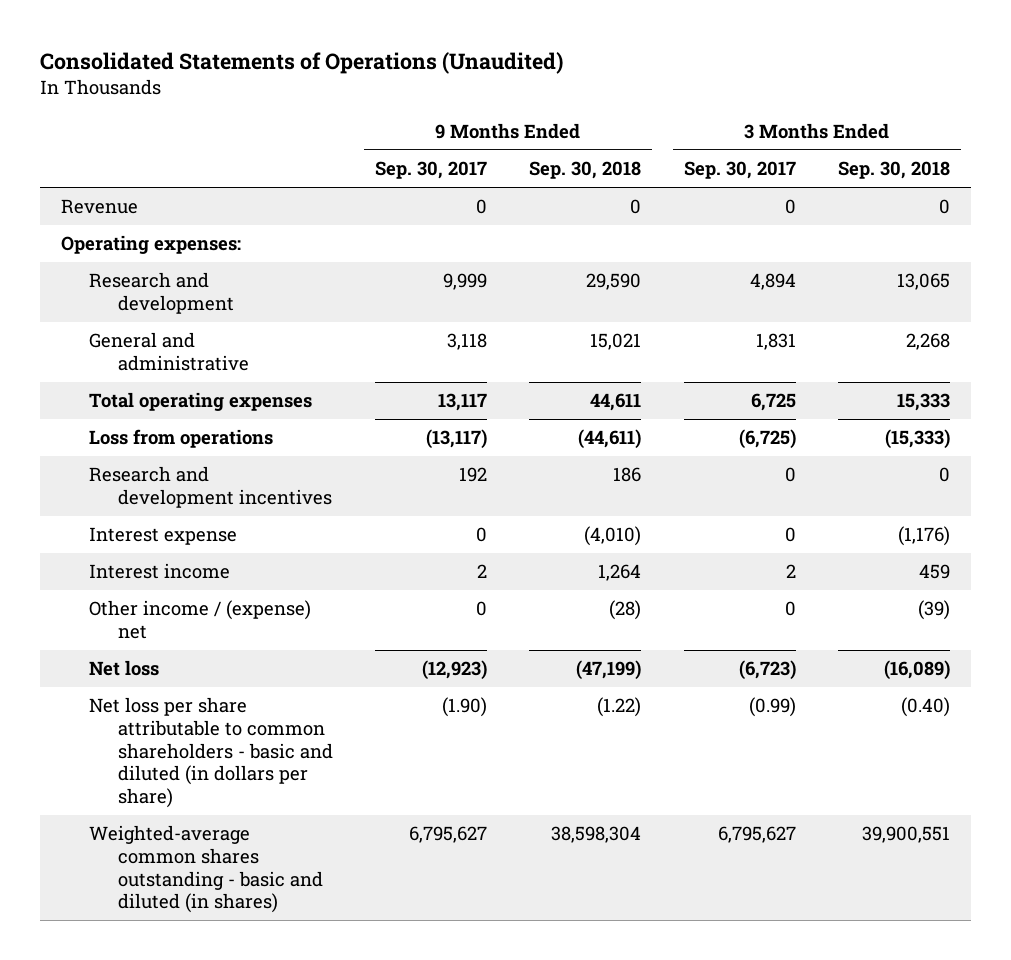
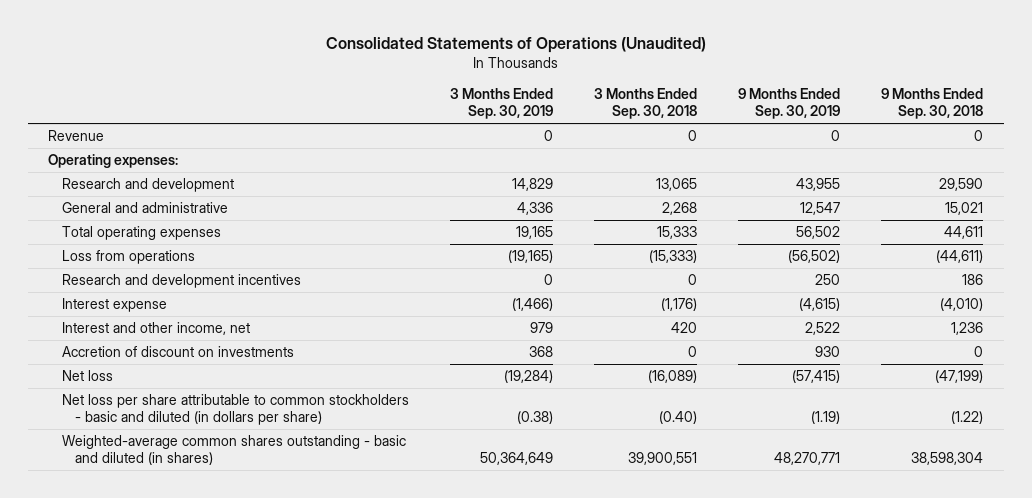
- | 9 Months Ended Sep. 30, 2017 | 9 Months Ended Sep. 30, 2018 | 3 Months Ended Sep. 30, 2017 | 3 Months Ended Sep. 30, 2018
+ | 3 Months Ended Sep. 30, 2019 | 3 Months Ended Sep. 30, 2018 | 9 Months Ended Sep. 30, 2019 | 9 Months Ended Sep. 30, 2018
- Interest income | 2 | 1,264 | 2 | 459
- Other income / (expense) net | 0 | (28) | 0 | (39)
+ Interest and other income, net | 979 | 420 | 2,522 | 1,236
+ Accretion of discount on investments | 368 | 0 | 930 | 0
- Net loss per share attributable to common shareholders - basic and diluted (in dollars per share) | (1.90) | (1.22) | (0.99) | (0.40)
+ Net loss per share attributable to common stockholders - basic and diluted (in dollars per share) | (0.38) | (0.40) | (1.19) | (1.22)

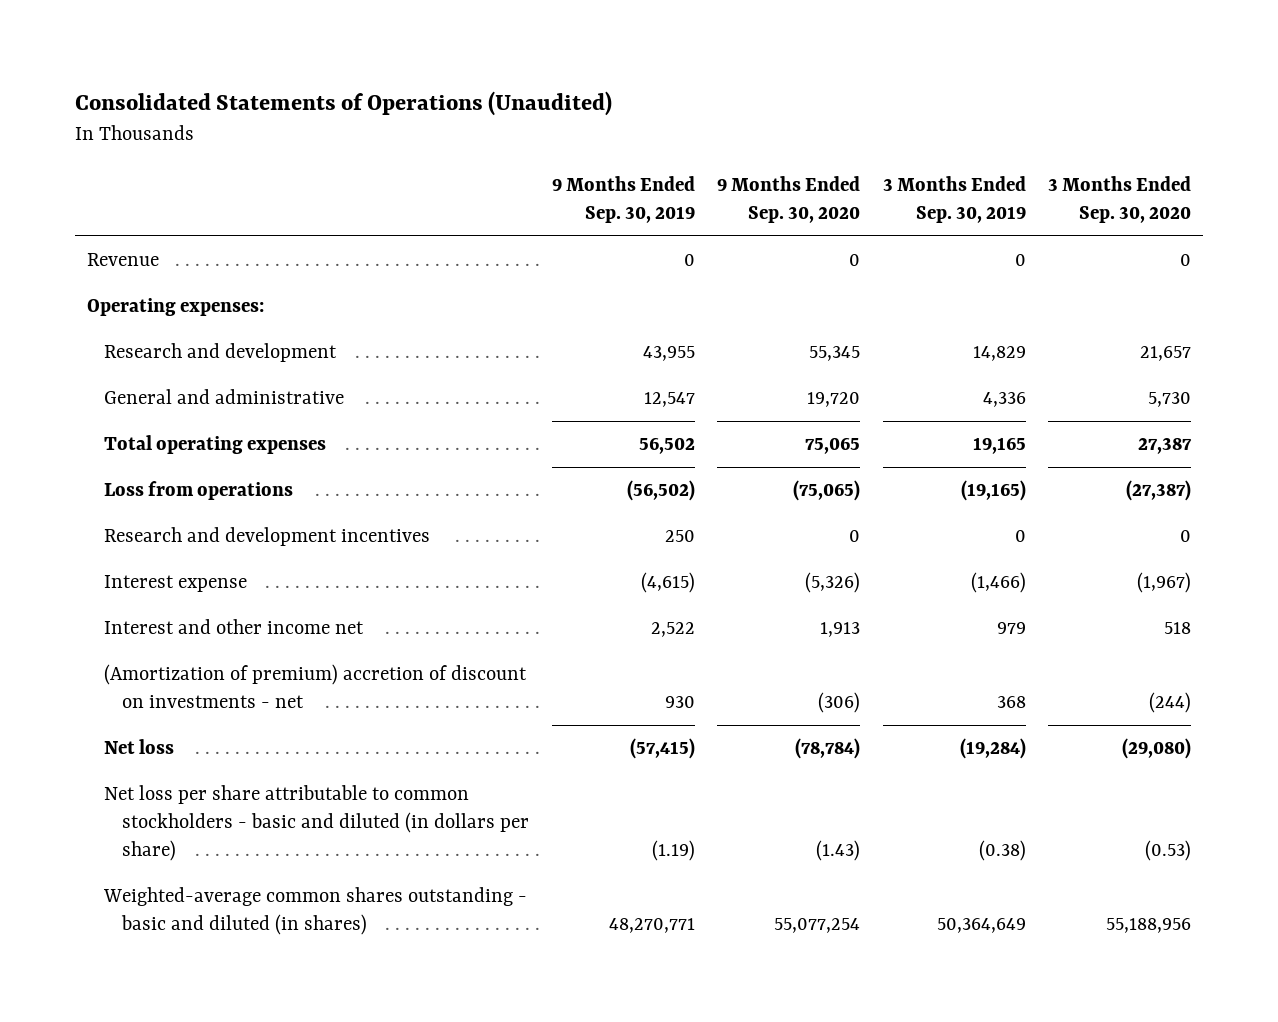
- | 3 Months Ended Sep. 30, 2019 | 3 Months Ended Sep. 30, 2018 | 9 Months Ended Sep. 30, 2019 | 9 Months Ended Sep. 30, 2018
+ | 9 Months Ended Sep. 30, 2019 | 9 Months Ended Sep. 30, 2020 | 3 Months Ended Sep. 30, 2019 | 3 Months Ended Sep. 30, 2020
- Interest and other income, net | 979 | 420 | 2,522 | 1,236
- Accretion of discount on investments | 368 | 0 | 930 | 0
+ Interest and other income net | 2,522 | 1,913 | 979 | 518
+ (Amortization of premium) accretion of discount on investments - net | 930 | (306) | 368 | (244)

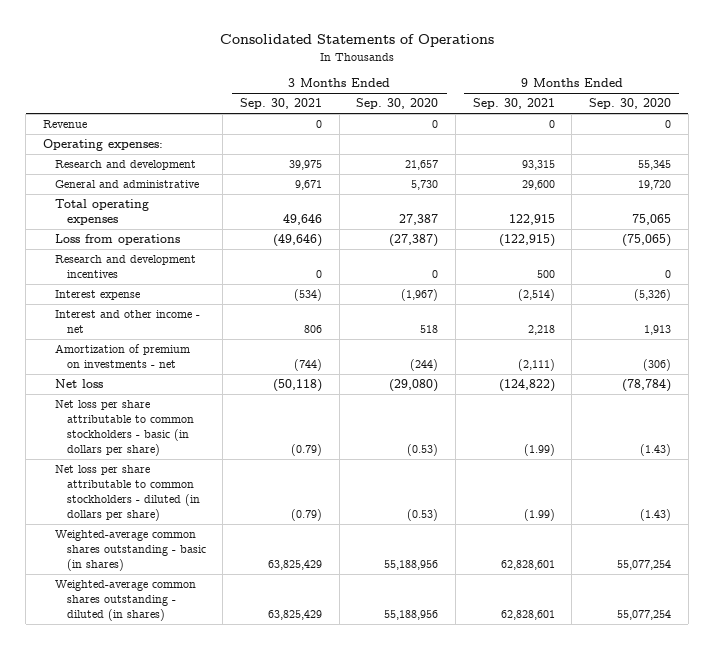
- Consolidated Statements of Operations (Unaudited)
+ Consolidated Statements of Operations
- | 9 Months Ended Sep. 30, 2019 | 9 Months Ended Sep. 30, 2020 | 3 Months Ended Sep. 30, 2019 | 3 Months Ended Sep. 30, 2020
+ | 3 Months Ended Sep. 30, 2021 | 3 Months Ended Sep. 30, 2020 | 9 Months Ended Sep. 30, 2021 | 9 Months Ended Sep. 30, 2020
- Interest and other income net | 2,522 | 1,913 | 979 | 518
- (Amortization of premium) accretion of discount on investments - net | 930 | (306) | 368 | (244)
+ Interest and other income - net | 806 | 518 | 2,218 | 1,913
+ Amortization of premium on investments - net | (744) | (244) | (2,111) | (306)
- Net loss per share attributable to common stockholders - basic and diluted (in dollars per share) | (1.19) | (1.43) | (0.38) | (0.53)
- Weighted-average common shares outstanding - basic and diluted (in shares) | 48,270,771 | 55,077,254 | 50,364,649 | 55,188,956
+ Net loss per share attributable to common stockholders - basic (in dollars per share) | (0.79) | (0.53) | (1.99) | (1.43)
+ Net loss per share attributable to common stockholders - diluted (in dollars per share) | (0.79) | (0.53) | (1.99) | (1.43)
+ Weighted-average common shares outstanding - basic (in shares) | 63,825,429 | 55,188,956 | 62,828,601 | 55,077,254
+ Weighted-average common shares outstanding - diluted (in shares) | 63,825,429 | 55,188,956 | 62,828,601 | 55,077,254

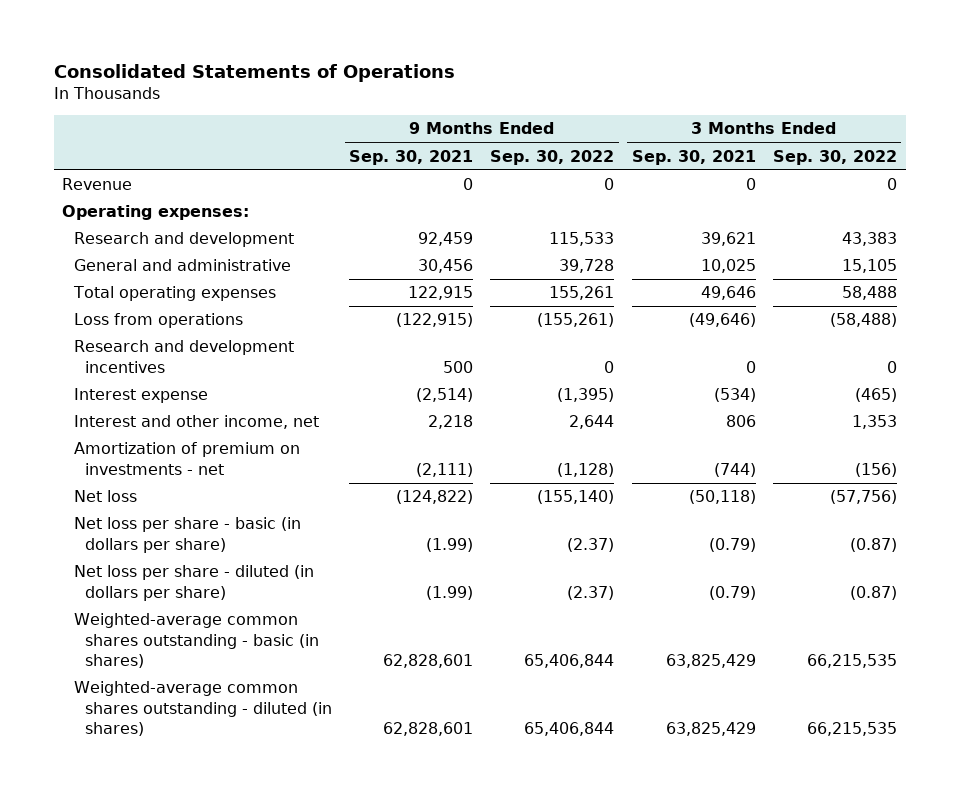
- | 3 Months Ended Sep. 30, 2021 | 3 Months Ended Sep. 30, 2020 | 9 Months Ended Sep. 30, 2021 | 9 Months Ended Sep. 30, 2020
+ | 9 Months Ended Sep. 30, 2021 | 9 Months Ended Sep. 30, 2022 | 3 Months Ended Sep. 30, 2021 | 3 Months Ended Sep. 30, 2022
- Research and development | 39,975 | 21,657 | 93,315 | 55,345
- General and administrative | 9,671 | 5,730 | 29,600 | 19,720
+ Research and development | 92,459 | 115,533 | 39,621 | 43,383
+ General and administrative | 30,456 | 39,728 | 10,025 | 15,105
- Interest and other income - net | 806 | 518 | 2,218 | 1,913
+ Interest and other income, net | 2,218 | 2,644 | 806 | 1,353
- Net loss per share attributable to common stockholders - basic (in dollars per share) | (0.79) | (0.53) | (1.99) | (1.43)
- Net loss per share attributable to common stockholders - diluted (in dollars per share) | (0.79) | (0.53) | (1.99) | (1.43)
+ Net loss per share - basic (in dollars per share) | (1.99) | (2.37) | (0.79) | (0.87)
+ Net loss per share - diluted (in dollars per share) | (1.99) | (2.37) | (0.79) | (0.87)

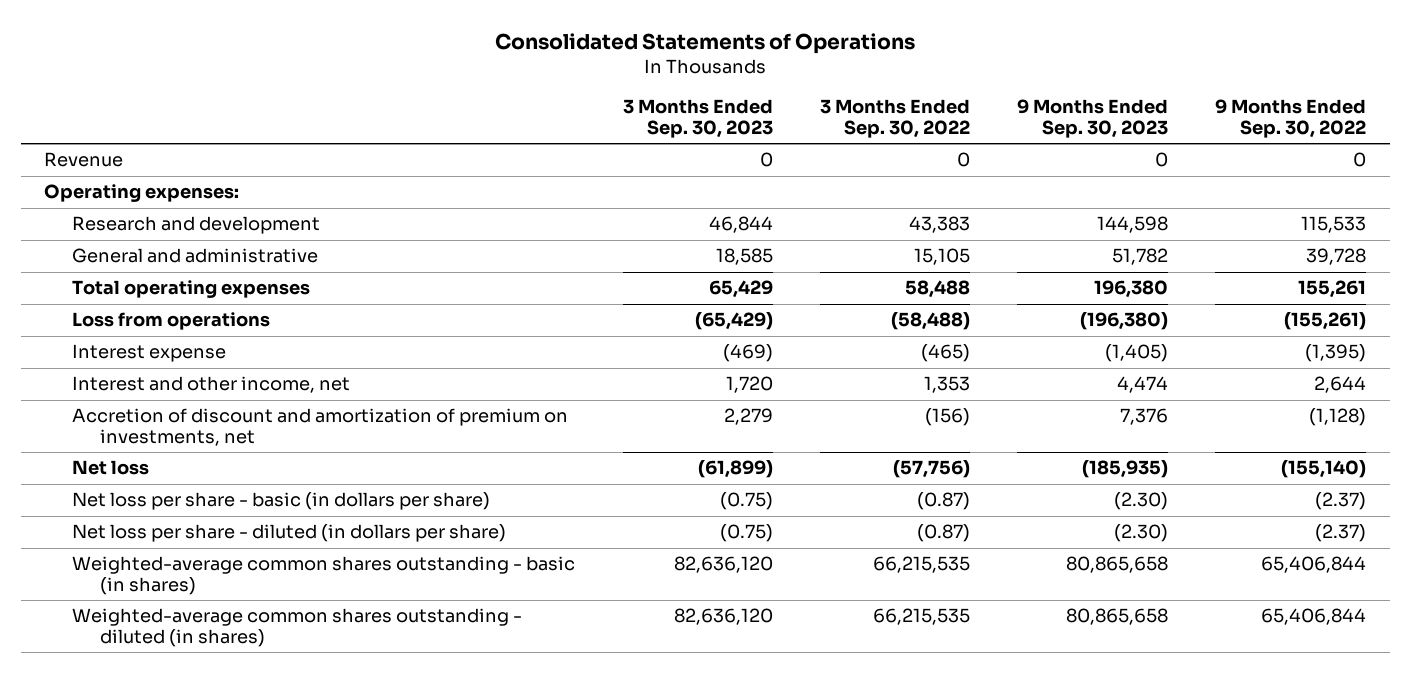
- | 9 Months Ended Sep. 30, 2021 | 9 Months Ended Sep. 30, 2022 | 3 Months Ended Sep. 30, 2021 | 3 Months Ended Sep. 30, 2022
+ | 3 Months Ended Sep. 30, 2023 | 3 Months Ended Sep. 30, 2022 | 9 Months Ended Sep. 30, 2023 | 9 Months Ended Sep. 30, 2022
- Research and development incentives | 500 | 0 | 0 | 0
- Amortization of premium on investments - net | (2,111) | (1,128) | (744) | (156)
+ Accretion of discount and amortization of premium on investments, net | 2,279 | (156) | 7,376 | (1,128)

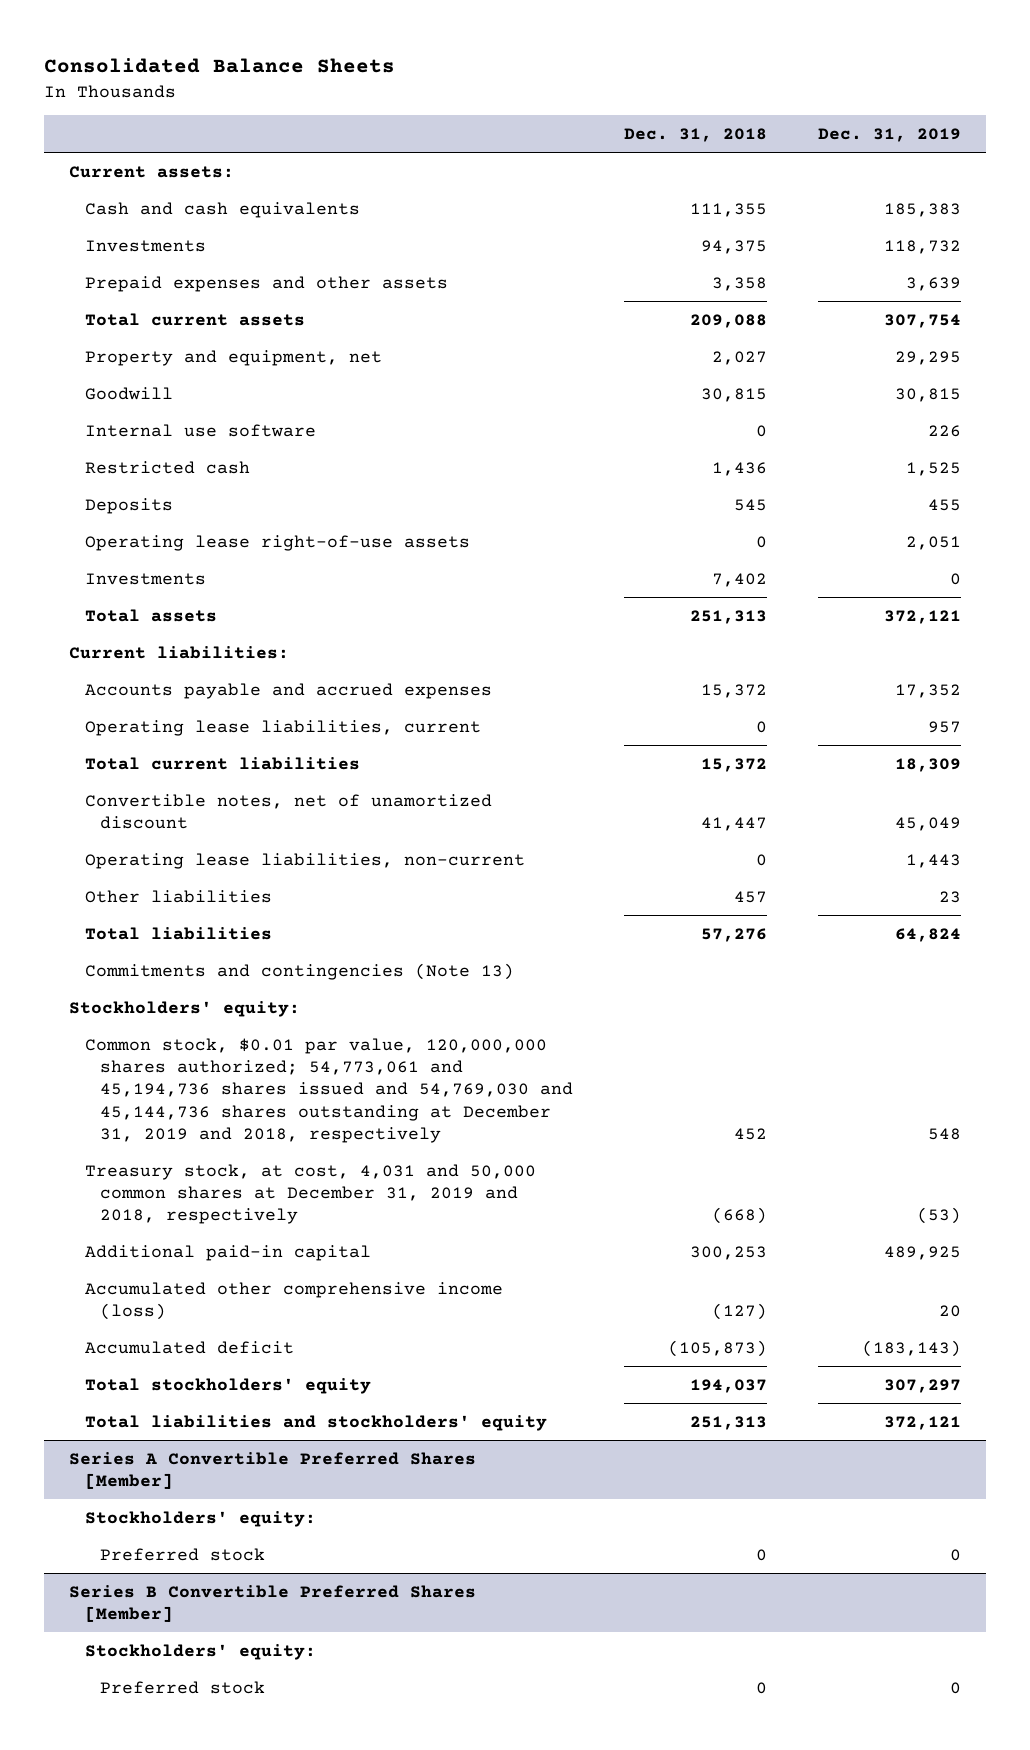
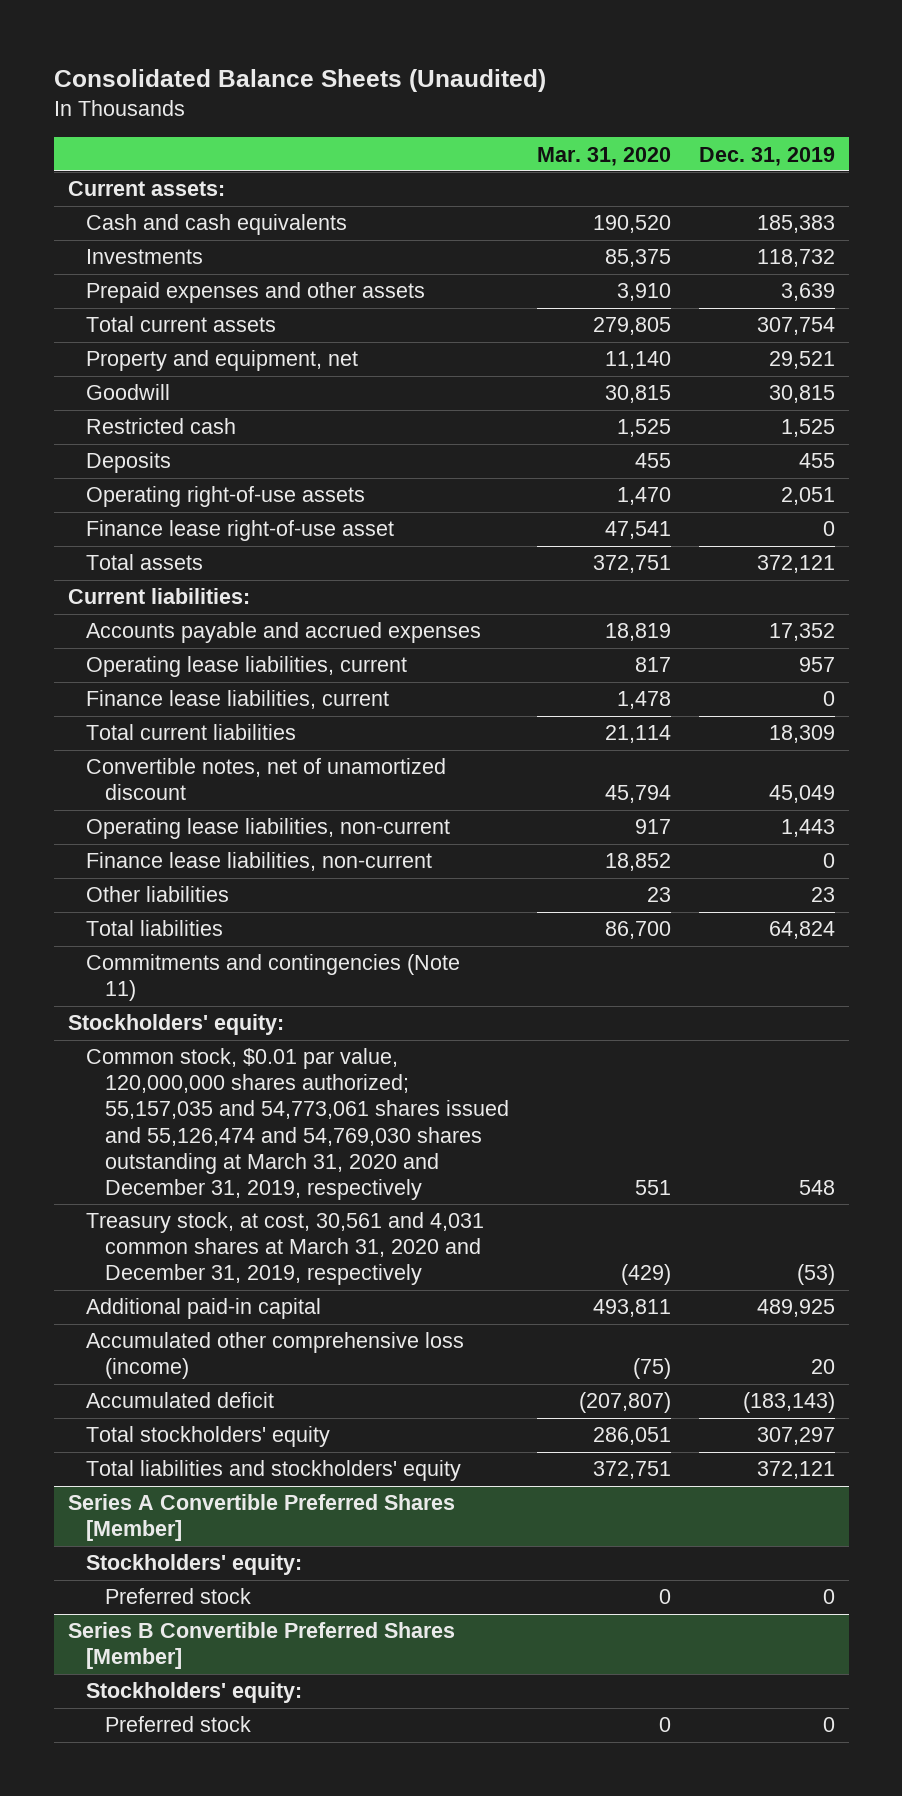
- Consolidated Balance Sheets
+ Consolidated Balance Sheets (Unaudited)
- | Dec. 31, 2018 | Dec. 31, 2019
+ | Mar. 31, 2020 | Dec. 31, 2019
- Property and equipment, net | 2,027 | 29,295
+ Property and equipment, net | 11,140 | 29,521
- Internal use software | 0 | 226
- Operating lease right-of-use assets | 0 | 2,051
- Investments | 7,402 | 0
+ Operating right-of-use assets | 1,470 | 2,051
+ Finance lease right-of-use asset | 47,541 | 0
+ Finance lease liabilities, current | 1,478 | 0
+ Finance lease liabilities, non-current | 18,852 | 0
- Commitments and contingencies (Note 13)
+ Commitments and contingencies (Note 11)
- Common stock, $0.01 par value, 120,000,000 shares authorized; 54,773,061 and 45,194,736 shares issued and 54,769,030 and 45,144,736 shares outstanding at December 31, 2019 and 2018, respectively | 452 | 548
- Treasury stock, at cost, 4,031 and 50,000 common shares at December 31, 2019 and 2018, respectively | (668) | (53)
+ Common stock, $0.01 par value, 120,000,000 shares authorized; 55,157,035 and 54,773,061 shares issued and 55,126,474 and 54,769,030 shares outstanding at March 31, 2020 and December 31, 2019, respectively | 551 | 548
+ Treasury stock, at cost, 30,561 and 4,031 common shares at March 31, 2020 and December 31, 2019, respectively | (429) | (53)
- Accumulated other comprehensive income (loss) | (127) | 20
+ Accumulated other comprehensive loss (income) | (75) | 20

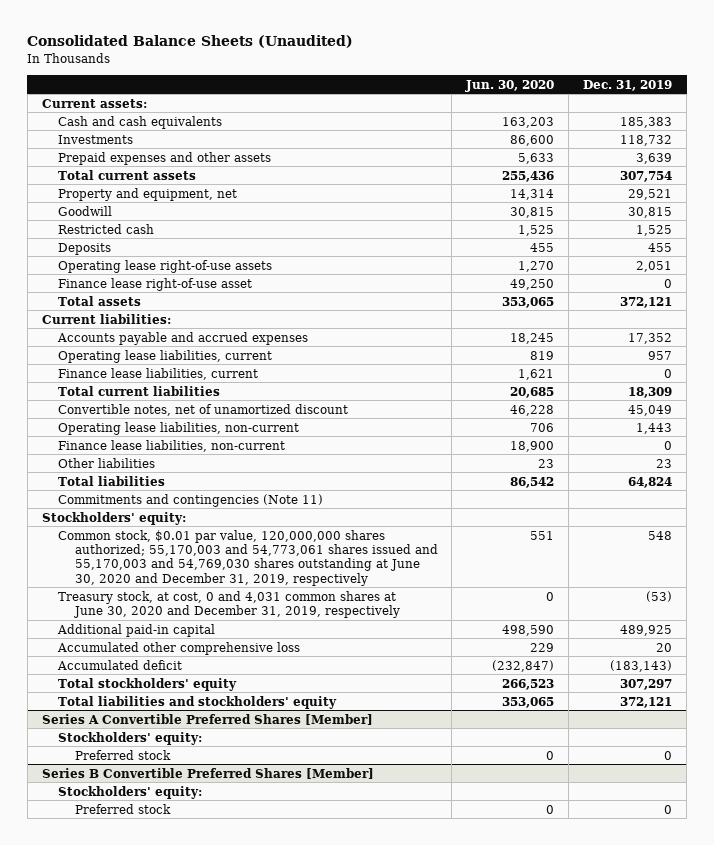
- | Mar. 31, 2020 | Dec. 31, 2019
+ | Jun. 30, 2020 | Dec. 31, 2019
- Operating right-of-use assets | 1,470 | 2,051
+ Operating lease right-of-use assets | 1,270 | 2,051
- Common stock, $0.01 par value, 120,000,000 shares authorized; 55,157,035 and 54,773,061 shares issued and 55,126,474 and 54,769,030 shares outstanding at March 31, 2020 and December 31, 2019, respectively | 551 | 548
- Treasury stock, at cost, 30,561 and 4,031 common shares at March 31, 2020 and December 31, 2019, respectively | (429) | (53)
+ Common stock, $0.01 par value, 120,000,000 shares authorized; 55,170,003 and 54,773,061 shares issued and 55,170,003 and 54,769,030 shares outstanding at June 30, 2020 and December 31, 2019, respectively | 551 | 548
+ Treasury stock, at cost, 0 and 4,031 common shares at June 30, 2020 and December 31, 2019, respectively | 0 | (53)
- Accumulated other comprehensive loss (income) | (75) | 20
+ Accumulated other comprehensive loss | 229 | 20

